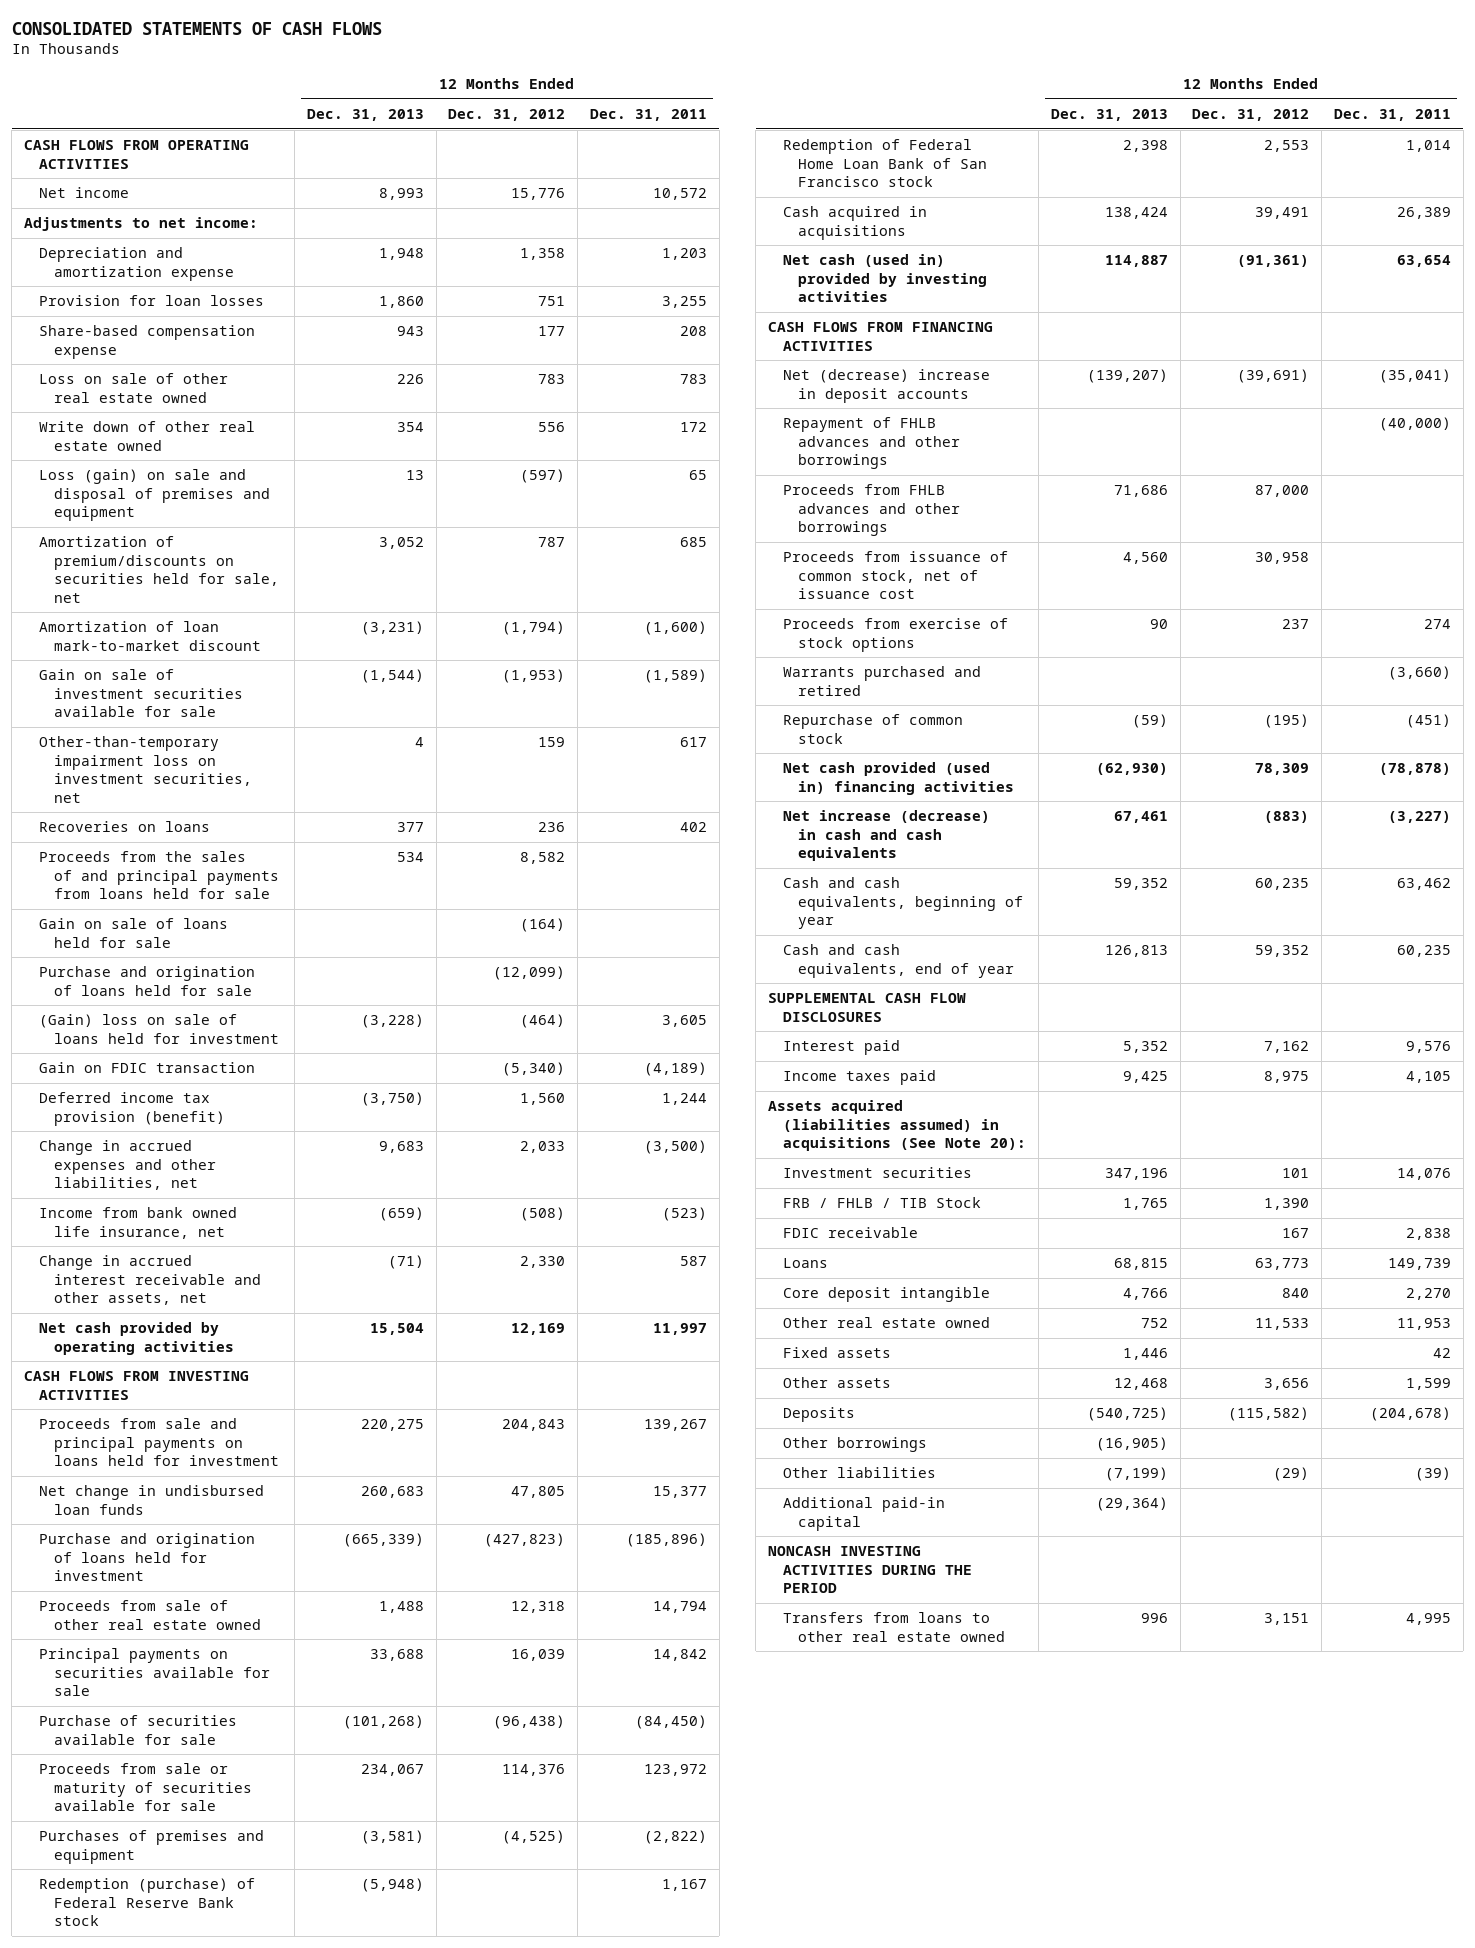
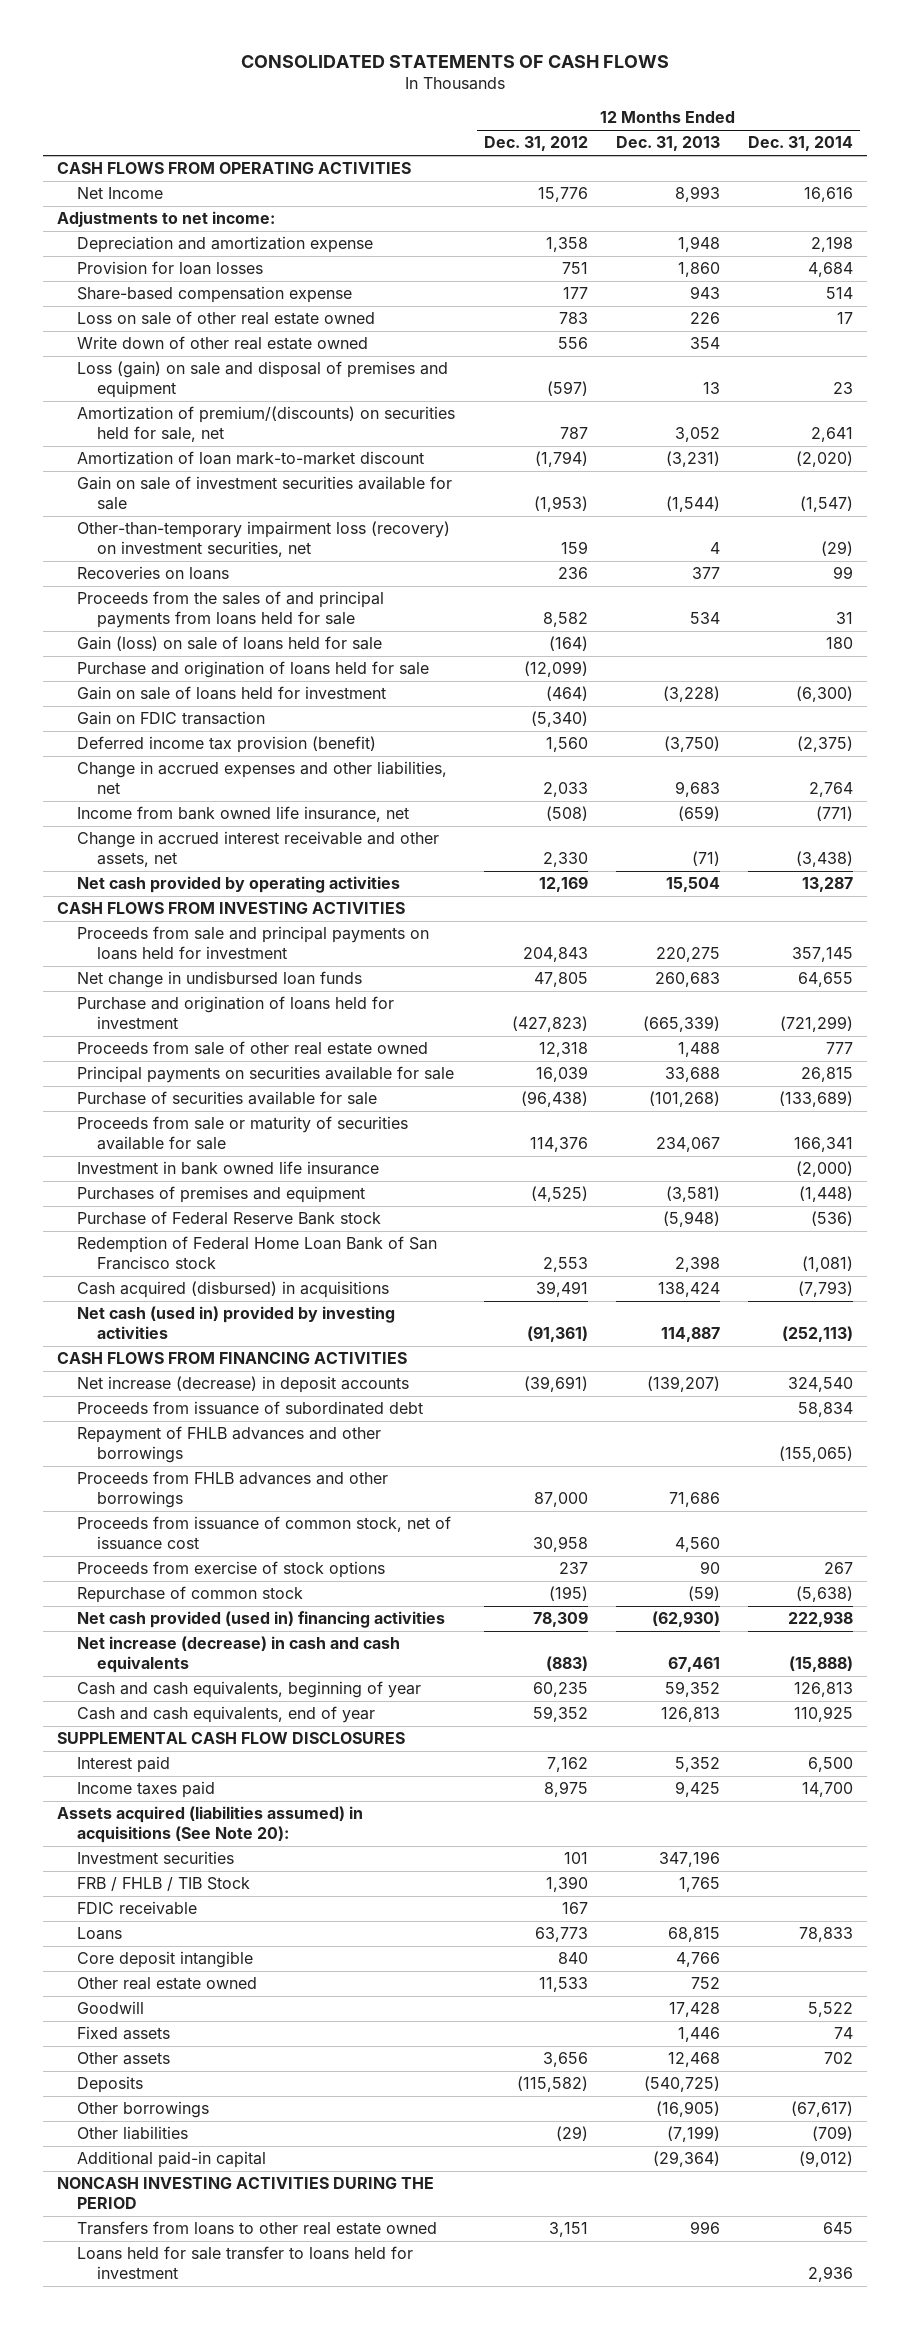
- | 12 Months Ended Dec. 31, 2013 | 12 Months Ended Dec. 31, 2012 | 12 Months Ended Dec. 31, 2011
+ | 12 Months Ended Dec. 31, 2012 | 12 Months Ended Dec. 31, 2013 | 12 Months Ended Dec. 31, 2014
- Net income | 8,993 | 15,776 | 10,572
+ Net Income | 15,776 | 8,993 | 16,616
- Amortization of premium/discounts on securities held for sale, net | 3,052 | 787 | 685
+ Amortization of premium/(discounts) on securities held for sale, net | 787 | 3,052 | 2,641
- Other-than-temporary impairment loss on investment securities, net | 4 | 159 | 617
+ Other-than-temporary impairment loss (recovery) on investment securities, net | 159 | 4 | (29)
- Gain on sale of loans held for sale | | (164) |
+ Gain (loss) on sale of loans held for sale | (164) | | 180
- (Gain) loss on sale of loans held for investment | (3,228) | (464) | 3,605
+ Gain on sale of loans held for investment | (464) | (3,228) | (6,300)
+ Investment in bank owned life insurance | | | (2,000)
- Redemption (purchase) of Federal Reserve Bank stock | (5,948) | | 1,167
+ Purchase of Federal Reserve Bank stock | | (5,948) | (536)
- Cash acquired in acquisitions | 138,424 | 39,491 | 26,389
+ Cash acquired (disbursed) in acquisitions | 39,491 | 138,424 | (7,793)
- Net (decrease) increase in deposit accounts | (139,207) | (39,691) | (35,041)
+ Net increase (decrease) in deposit accounts | (39,691) | (139,207) | 324,540
+ Proceeds from issuance of subordinated debt | | | 58,834
- Warrants purchased and retired | | | (3,660)
+ Goodwill | | 17,428 | 5,522
+ Loans held for sale transfer to loans held for investment | | | 2,936

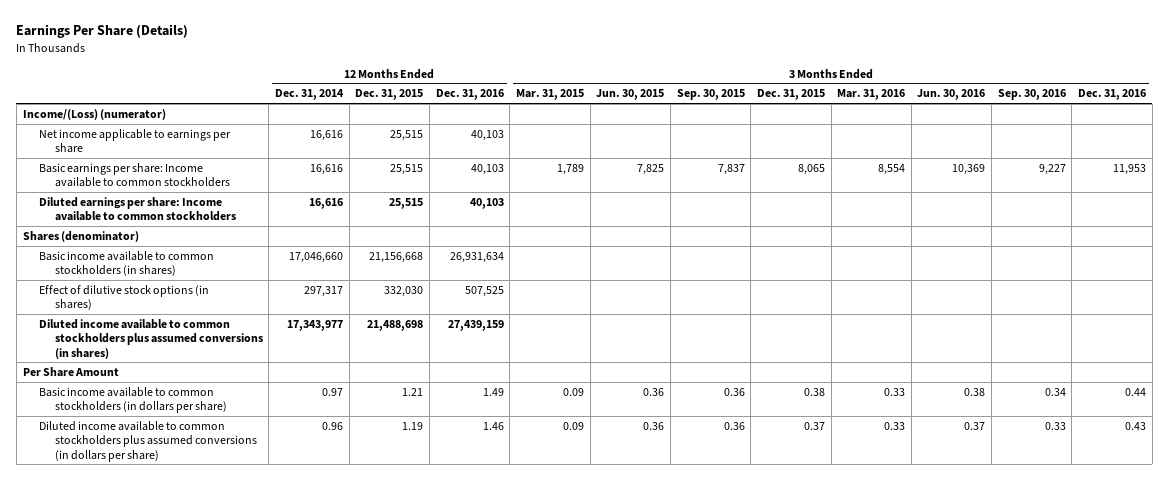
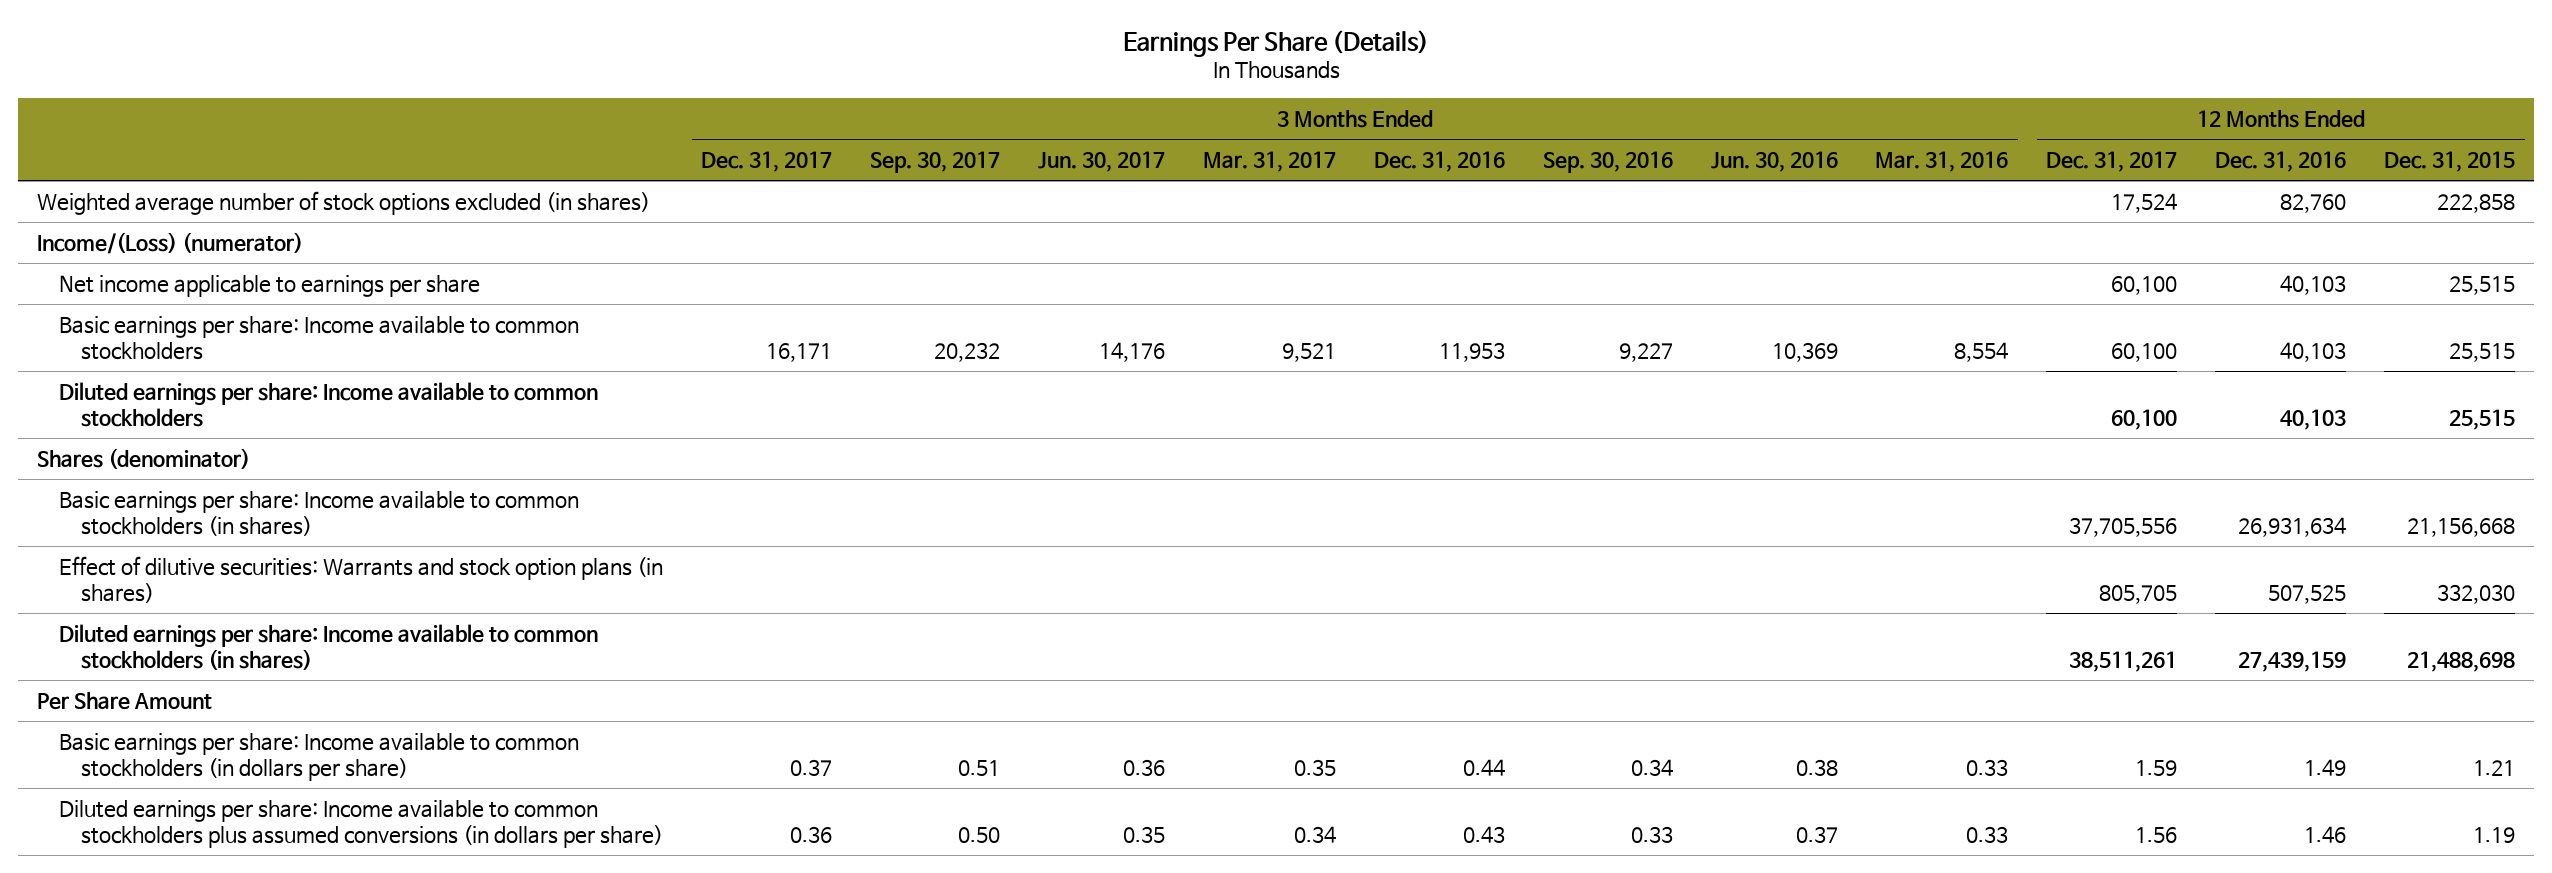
- | 12 Months Ended Dec. 31, 2014 | 12 Months Ended Dec. 31, 2015 | 12 Months Ended Dec. 31, 2016 | 3 Months Ended Mar. 31, 2015 | 3 Months Ended Jun. 30, 2015 | 3 Months Ended Sep. 30, 2015 | 3 Months Ended Dec. 31, 2015 | 3 Months Ended Mar. 31, 2016 | 3 Months Ended Jun. 30, 2016 | 3 Months Ended Sep. 30, 2016 | 3 Months Ended Dec. 31, 2016
+ | 3 Months Ended Dec. 31, 2017 | 3 Months Ended Sep. 30, 2017 | 3 Months Ended Jun. 30, 2017 | 3 Months Ended Mar. 31, 2017 | 3 Months Ended Dec. 31, 2016 | 3 Months Ended Sep. 30, 2016 | 3 Months Ended Jun. 30, 2016 | 3 Months Ended Mar. 31, 2016 | 12 Months Ended Dec. 31, 2017 | 12 Months Ended Dec. 31, 2016 | 12 Months Ended Dec. 31, 2015
+ Weighted average number of stock options excluded (in shares) | | | | | | | | | 17,524 | 82,760 | 222,858
- Basic income available to common stockholders (in shares) | 17,046,660 | 21,156,668 | 26,931,634 | | | | | | | |
- Effect of dilutive stock options (in shares) | 297,317 | 332,030 | 507,525 | | | | | | | |
- Diluted income available to common stockholders plus assumed conversions (in shares) | 17,343,977 | 21,488,698 | 27,439,159 | | | | | | | |
+ Basic earnings per share: Income available to common stockholders (in shares) | | | | | | | | | 37,705,556 | 26,931,634 | 21,156,668
+ Effect of dilutive securities: Warrants and stock option plans (in shares) | | | | | | | | | 805,705 | 507,525 | 332,030
+ Diluted earnings per share: Income available to common stockholders (in shares) | | | | | | | | | 38,511,261 | 27,439,159 | 21,488,698
- Basic income available to common stockholders (in dollars per share) | 0.97 | 1.21 | 1.49 | 0.09 | 0.36 | 0.36 | 0.38 | 0.33 | 0.38 | 0.34 | 0.44
- Diluted income available to common stockholders plus assumed conversions (in dollars per share) | 0.96 | 1.19 | 1.46 | 0.09 | 0.36 | 0.36 | 0.37 | 0.33 | 0.37 | 0.33 | 0.43
+ Basic earnings per share: Income available to common stockholders (in dollars per share) | 0.37 | 0.51 | 0.36 | 0.35 | 0.44 | 0.34 | 0.38 | 0.33 | 1.59 | 1.49 | 1.21
+ Diluted earnings per share: Income available to common stockholders plus assumed conversions (in dollars per share) | 0.36 | 0.50 | 0.35 | 0.34 | 0.43 | 0.33 | 0.37 | 0.33 | 1.56 | 1.46 | 1.19

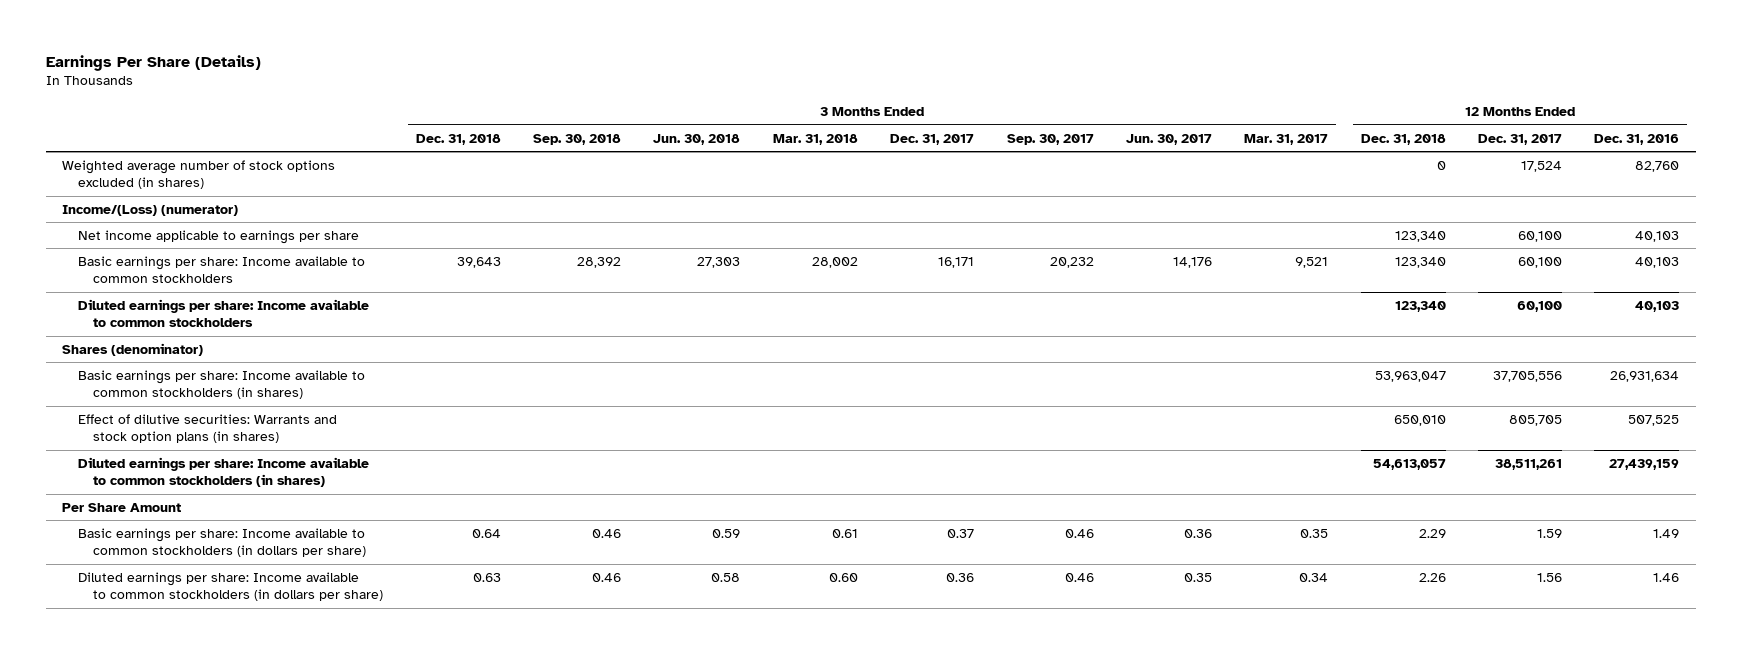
- | 3 Months Ended Dec. 31, 2017 | 3 Months Ended Sep. 30, 2017 | 3 Months Ended Jun. 30, 2017 | 3 Months Ended Mar. 31, 2017 | 3 Months Ended Dec. 31, 2016 | 3 Months Ended Sep. 30, 2016 | 3 Months Ended Jun. 30, 2016 | 3 Months Ended Mar. 31, 2016 | 12 Months Ended Dec. 31, 2017 | 12 Months Ended Dec. 31, 2016 | 12 Months Ended Dec. 31, 2015
+ | 3 Months Ended Dec. 31, 2018 | 3 Months Ended Sep. 30, 2018 | 3 Months Ended Jun. 30, 2018 | 3 Months Ended Mar. 31, 2018 | 3 Months Ended Dec. 31, 2017 | 3 Months Ended Sep. 30, 2017 | 3 Months Ended Jun. 30, 2017 | 3 Months Ended Mar. 31, 2017 | 12 Months Ended Dec. 31, 2018 | 12 Months Ended Dec. 31, 2017 | 12 Months Ended Dec. 31, 2016
- Basic earnings per share: Income available to common stockholders (in dollars per share) | 0.37 | 0.51 | 0.36 | 0.35 | 0.44 | 0.34 | 0.38 | 0.33 | 1.59 | 1.49 | 1.21
- Diluted earnings per share: Income available to common stockholders plus assumed conversions (in dollars per share) | 0.36 | 0.50 | 0.35 | 0.34 | 0.43 | 0.33 | 0.37 | 0.33 | 1.56 | 1.46 | 1.19
+ Basic earnings per share: Income available to common stockholders (in dollars per share) | 0.64 | 0.46 | 0.59 | 0.61 | 0.37 | 0.46 | 0.36 | 0.35 | 2.29 | 1.59 | 1.49
+ Diluted earnings per share: Income available to common stockholders (in dollars per share) | 0.63 | 0.46 | 0.58 | 0.60 | 0.36 | 0.46 | 0.35 | 0.34 | 2.26 | 1.56 | 1.46

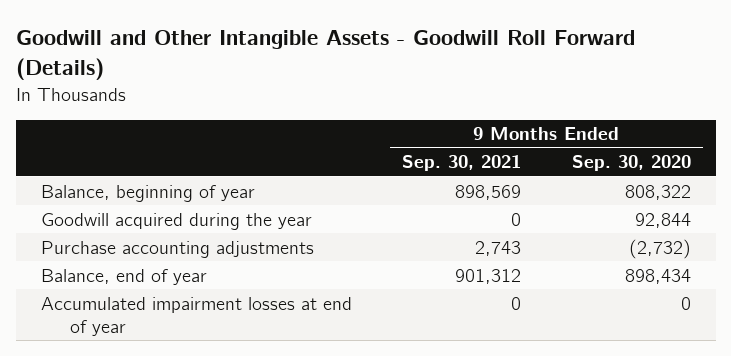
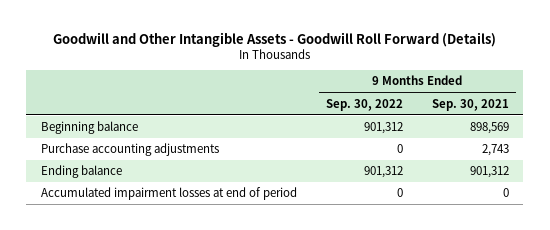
- | 9 Months Ended Sep. 30, 2021 | 9 Months Ended Sep. 30, 2020
+ | 9 Months Ended Sep. 30, 2022 | 9 Months Ended Sep. 30, 2021
- Balance, beginning of year | 898,569 | 808,322
- Goodwill acquired during the year | 0 | 92,844
+ Beginning balance | 901,312 | 898,569
- Balance, end of year | 901,312 | 898,434
- Accumulated impairment losses at end of year | 0 | 0
+ Ending balance | 901,312 | 901,312
+ Accumulated impairment losses at end of period | 0 | 0

